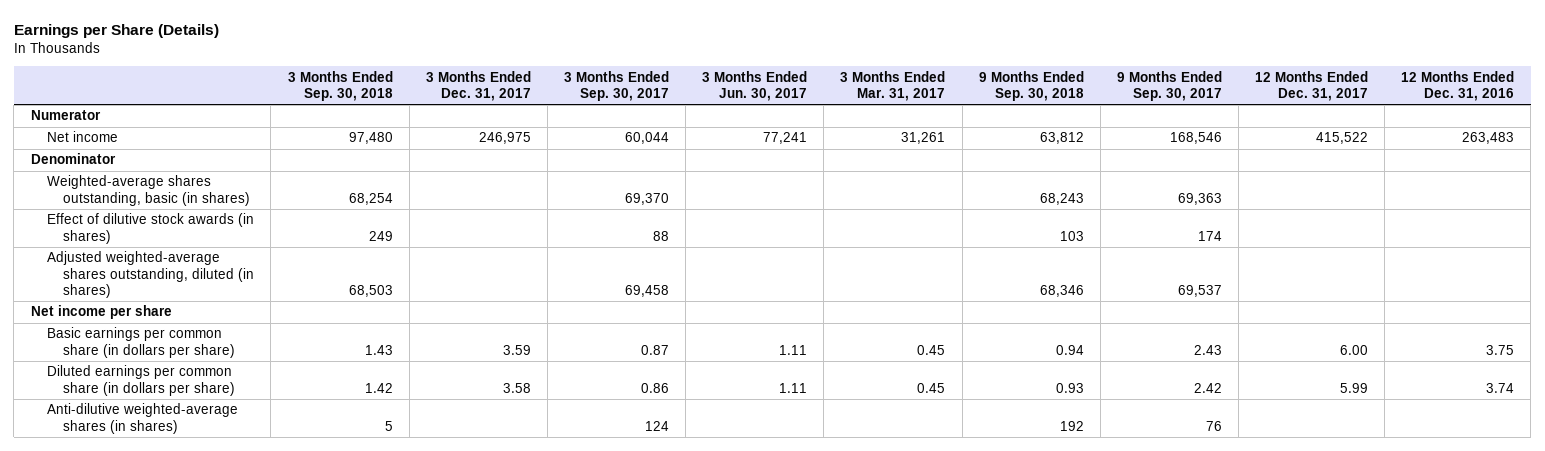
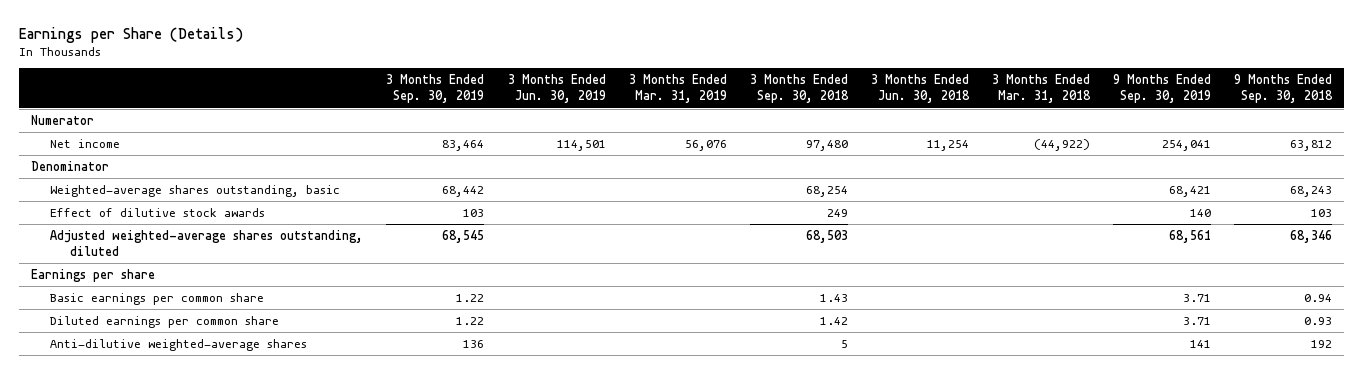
- | 3 Months Ended Sep. 30, 2018 | 3 Months Ended Dec. 31, 2017 | 3 Months Ended Sep. 30, 2017 | 3 Months Ended Jun. 30, 2017 | 3 Months Ended Mar. 31, 2017 | 9 Months Ended Sep. 30, 2018 | 9 Months Ended Sep. 30, 2017 | 12 Months Ended Dec. 31, 2017 | 12 Months Ended Dec. 31, 2016
+ | 3 Months Ended Sep. 30, 2019 | 3 Months Ended Jun. 30, 2019 | 3 Months Ended Mar. 31, 2019 | 3 Months Ended Sep. 30, 2018 | 3 Months Ended Jun. 30, 2018 | 3 Months Ended Mar. 31, 2018 | 9 Months Ended Sep. 30, 2019 | 9 Months Ended Sep. 30, 2018
- Weighted-average shares outstanding, basic (in shares) | 68,254 | | 69,370 | | | 68,243 | 69,363 | |
- Effect of dilutive stock awards (in shares) | 249 | | 88 | | | 103 | 174 | |
- Adjusted weighted-average shares outstanding, diluted (in shares) | 68,503 | | 69,458 | | | 68,346 | 69,537 | |
- Net income per share
- Basic earnings per common share (in dollars per share) | 1.43 | 3.59 | 0.87 | 1.11 | 0.45 | 0.94 | 2.43 | 6.00 | 3.75
- Diluted earnings per common share (in dollars per share) | 1.42 | 3.58 | 0.86 | 1.11 | 0.45 | 0.93 | 2.42 | 5.99 | 3.74
- Anti-dilutive weighted-average shares (in shares) | 5 | | 124 | | | 192 | 76 | |
+ Weighted-average shares outstanding, basic | 68,442 | | | 68,254 | | | 68,421 | 68,243
+ Effect of dilutive stock awards | 103 | | | 249 | | | 140 | 103
+ Adjusted weighted-average shares outstanding, diluted | 68,545 | | | 68,503 | | | 68,561 | 68,346
+ Earnings per share
+ Basic earnings per common share | 1.22 | | | 1.43 | | | 3.71 | 0.94
+ Diluted earnings per common share | 1.22 | | | 1.42 | | | 3.71 | 0.93
+ Anti-dilutive weighted-average shares | 136 | | | 5 | | | 141 | 192

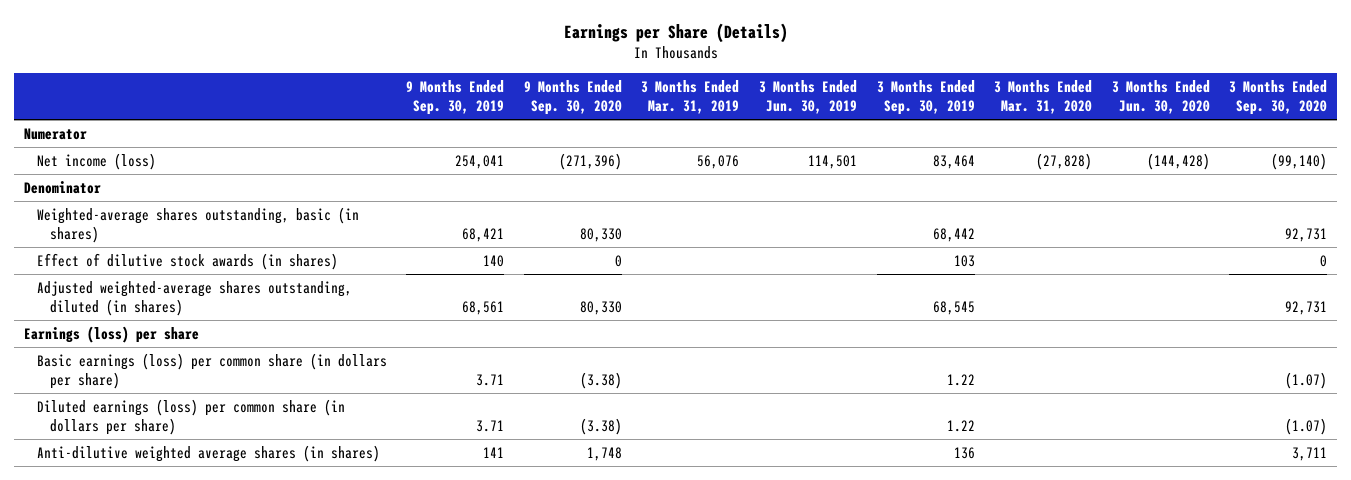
- | 3 Months Ended Sep. 30, 2019 | 3 Months Ended Jun. 30, 2019 | 3 Months Ended Mar. 31, 2019 | 3 Months Ended Sep. 30, 2018 | 3 Months Ended Jun. 30, 2018 | 3 Months Ended Mar. 31, 2018 | 9 Months Ended Sep. 30, 2019 | 9 Months Ended Sep. 30, 2018
+ | 9 Months Ended Sep. 30, 2019 | 9 Months Ended Sep. 30, 2020 | 3 Months Ended Mar. 31, 2019 | 3 Months Ended Jun. 30, 2019 | 3 Months Ended Sep. 30, 2019 | 3 Months Ended Mar. 31, 2020 | 3 Months Ended Jun. 30, 2020 | 3 Months Ended Sep. 30, 2020
- Net income | 83,464 | 114,501 | 56,076 | 97,480 | 11,254 | (44,922) | 254,041 | 63,812
+ Net income (loss) | 254,041 | (271,396) | 56,076 | 114,501 | 83,464 | (27,828) | (144,428) | (99,140)
- Weighted-average shares outstanding, basic | 68,442 | | | 68,254 | | | 68,421 | 68,243
- Effect of dilutive stock awards | 103 | | | 249 | | | 140 | 103
- Adjusted weighted-average shares outstanding, diluted | 68,545 | | | 68,503 | | | 68,561 | 68,346
- Earnings per share
- Basic earnings per common share | 1.22 | | | 1.43 | | | 3.71 | 0.94
- Diluted earnings per common share | 1.22 | | | 1.42 | | | 3.71 | 0.93
- Anti-dilutive weighted-average shares | 136 | | | 5 | | | 141 | 192
+ Weighted-average shares outstanding, basic (in shares) | 68,421 | 80,330 | | | 68,442 | | | 92,731
+ Effect of dilutive stock awards (in shares) | 140 | 0 | | | 103 | | | 0
+ Adjusted weighted-average shares outstanding, diluted (in shares) | 68,561 | 80,330 | | | 68,545 | | | 92,731
+ Earnings (loss) per share
+ Basic earnings (loss) per common share (in dollars per share) | 3.71 | (3.38) | | | 1.22 | | | (1.07)
+ Diluted earnings (loss) per common share (in dollars per share) | 3.71 | (3.38) | | | 1.22 | | | (1.07)
+ Anti-dilutive weighted average shares (in shares) | 141 | 1,748 | | | 136 | | | 3,711

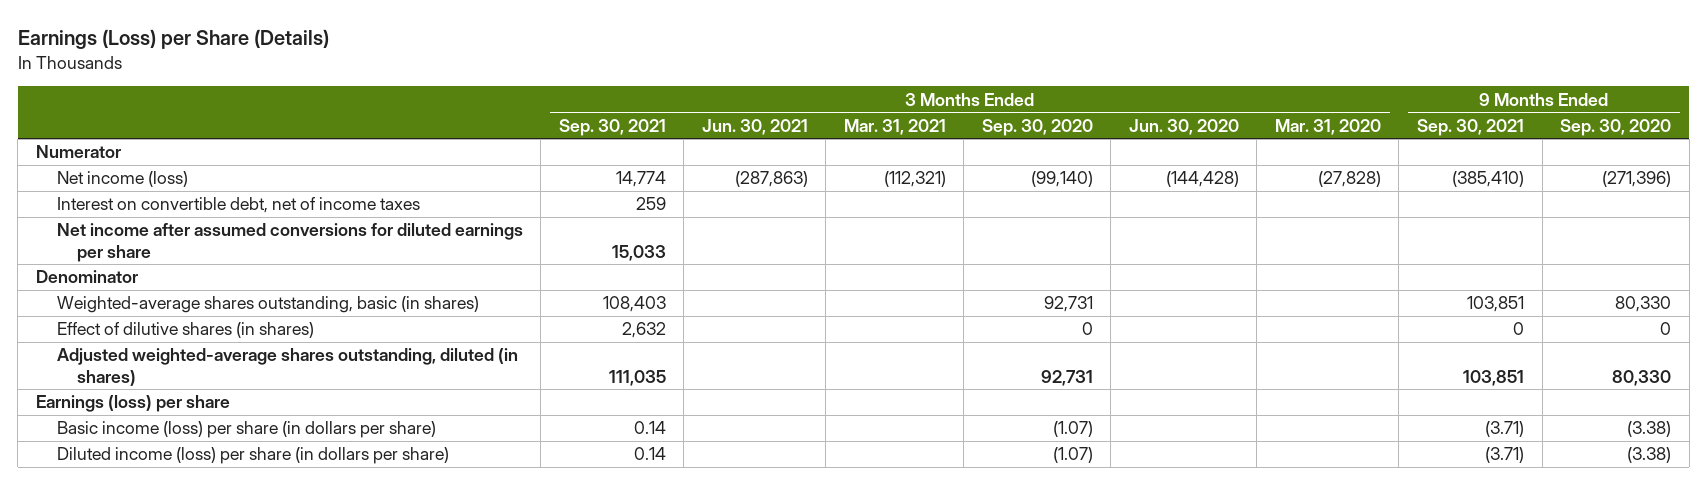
- Earnings per Share (Details)
+ Earnings (Loss) per Share (Details)
- | 9 Months Ended Sep. 30, 2019 | 9 Months Ended Sep. 30, 2020 | 3 Months Ended Mar. 31, 2019 | 3 Months Ended Jun. 30, 2019 | 3 Months Ended Sep. 30, 2019 | 3 Months Ended Mar. 31, 2020 | 3 Months Ended Jun. 30, 2020 | 3 Months Ended Sep. 30, 2020
+ | 3 Months Ended Sep. 30, 2021 | 3 Months Ended Jun. 30, 2021 | 3 Months Ended Mar. 31, 2021 | 3 Months Ended Sep. 30, 2020 | 3 Months Ended Jun. 30, 2020 | 3 Months Ended Mar. 31, 2020 | 9 Months Ended Sep. 30, 2021 | 9 Months Ended Sep. 30, 2020
+ Interest on convertible debt, net of income taxes | 259 | | | | | | |
+ Net income after assumed conversions for diluted earnings per share | 15,033 | | | | | | |
- Effect of dilutive stock awards (in shares) | 140 | 0 | | | 103 | | | 0
+ Effect of dilutive shares (in shares) | 2,632 | | | 0 | | | 0 | 0
- Basic earnings (loss) per common share (in dollars per share) | 3.71 | (3.38) | | | 1.22 | | | (1.07)
- Diluted earnings (loss) per common share (in dollars per share) | 3.71 | (3.38) | | | 1.22 | | | (1.07)
- Anti-dilutive weighted average shares (in shares) | 141 | 1,748 | | | 136 | | | 3,711
+ Basic income (loss) per share (in dollars per share) | 0.14 | | | (1.07) | | | (3.71) | (3.38)
+ Diluted income (loss) per share (in dollars per share) | 0.14 | | | (1.07) | | | (3.71) | (3.38)

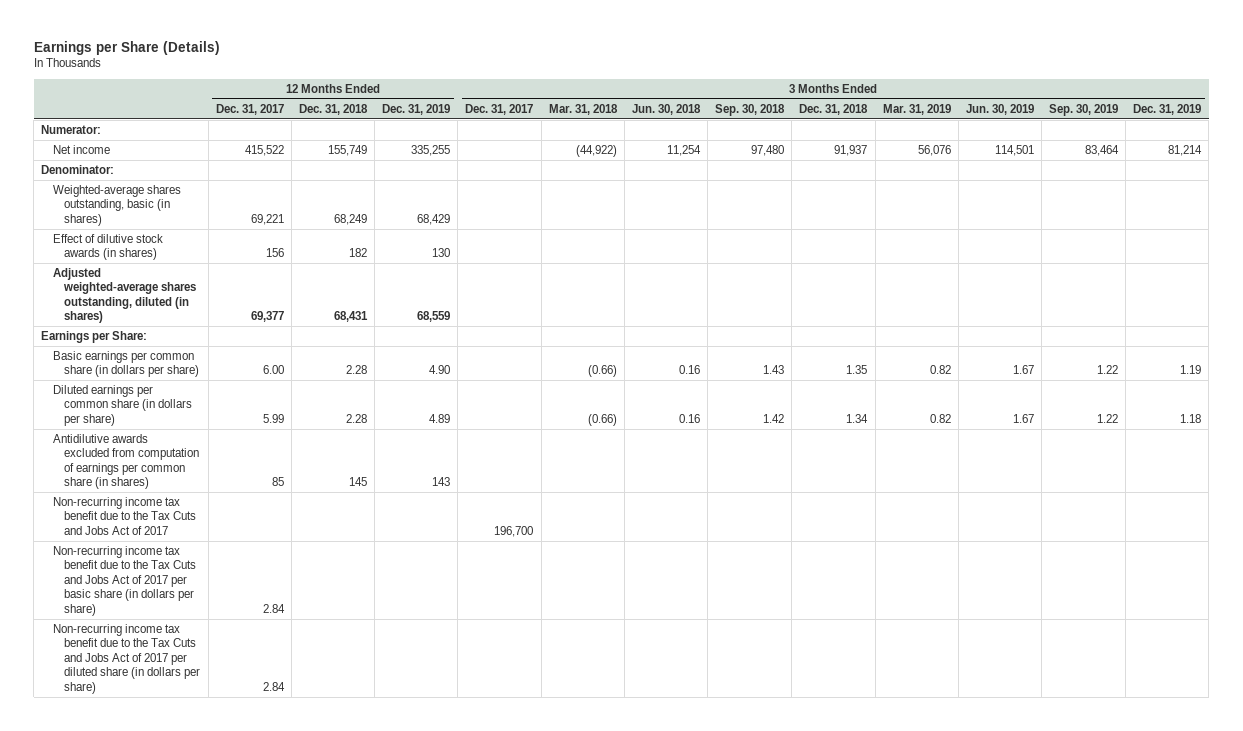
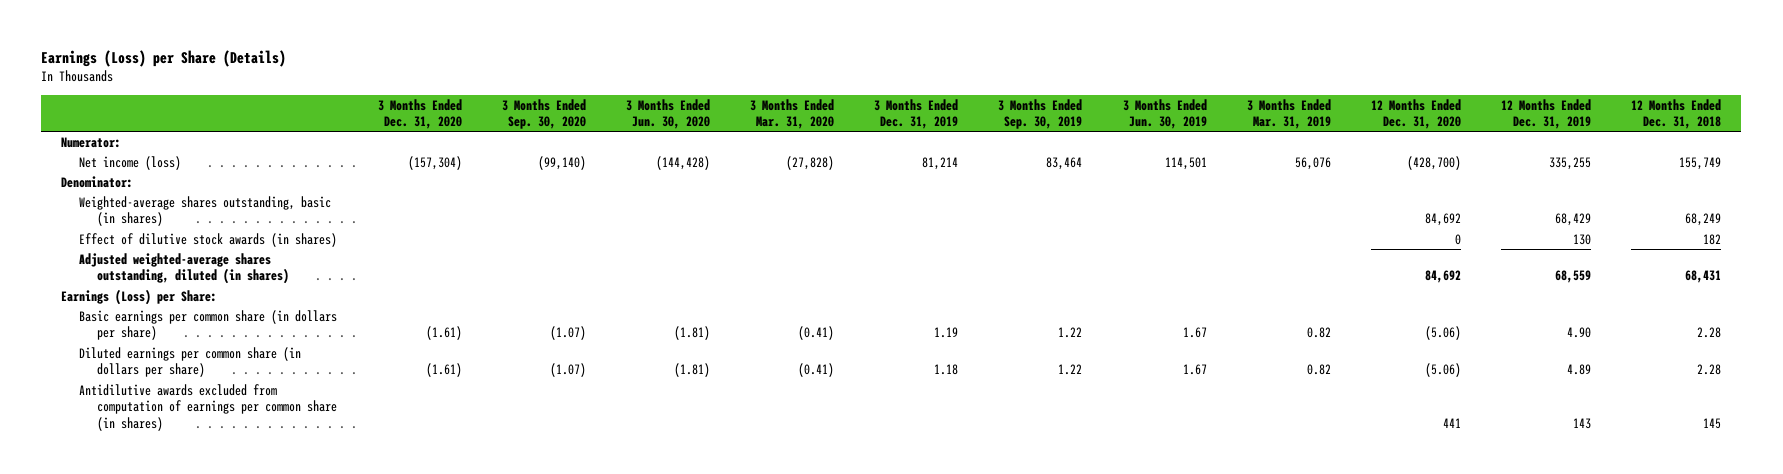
- Earnings per Share (Details)
+ Earnings (Loss) per Share (Details)
- | 12 Months Ended Dec. 31, 2017 | 12 Months Ended Dec. 31, 2018 | 12 Months Ended Dec. 31, 2019 | 3 Months Ended Dec. 31, 2017 | 3 Months Ended Mar. 31, 2018 | 3 Months Ended Jun. 30, 2018 | 3 Months Ended Sep. 30, 2018 | 3 Months Ended Dec. 31, 2018 | 3 Months Ended Mar. 31, 2019 | 3 Months Ended Jun. 30, 2019 | 3 Months Ended Sep. 30, 2019 | 3 Months Ended Dec. 31, 2019
+ | 3 Months Ended Dec. 31, 2020 | 3 Months Ended Sep. 30, 2020 | 3 Months Ended Jun. 30, 2020 | 3 Months Ended Mar. 31, 2020 | 3 Months Ended Dec. 31, 2019 | 3 Months Ended Sep. 30, 2019 | 3 Months Ended Jun. 30, 2019 | 3 Months Ended Mar. 31, 2019 | 12 Months Ended Dec. 31, 2020 | 12 Months Ended Dec. 31, 2019 | 12 Months Ended Dec. 31, 2018
- Net income | 415,522 | 155,749 | 335,255 | | (44,922) | 11,254 | 97,480 | 91,937 | 56,076 | 114,501 | 83,464 | 81,214
+ Net income (loss) | (157,304) | (99,140) | (144,428) | (27,828) | 81,214 | 83,464 | 114,501 | 56,076 | (428,700) | 335,255 | 155,749
- Earnings per Share:
+ Earnings (Loss) per Share:
- Non-recurring income tax benefit due to the Tax Cuts and Jobs Act of 2017 | | | | 196,700 | | | | | | | |
- Non-recurring income tax benefit due to the Tax Cuts and Jobs Act of 2017 per basic share (in dollars per share) | 2.84 | | | | | | | | | | |
- Non-recurring income tax benefit due to the Tax Cuts and Jobs Act of 2017 per diluted share (in dollars per share) | 2.84 | | | | | | | | | | |

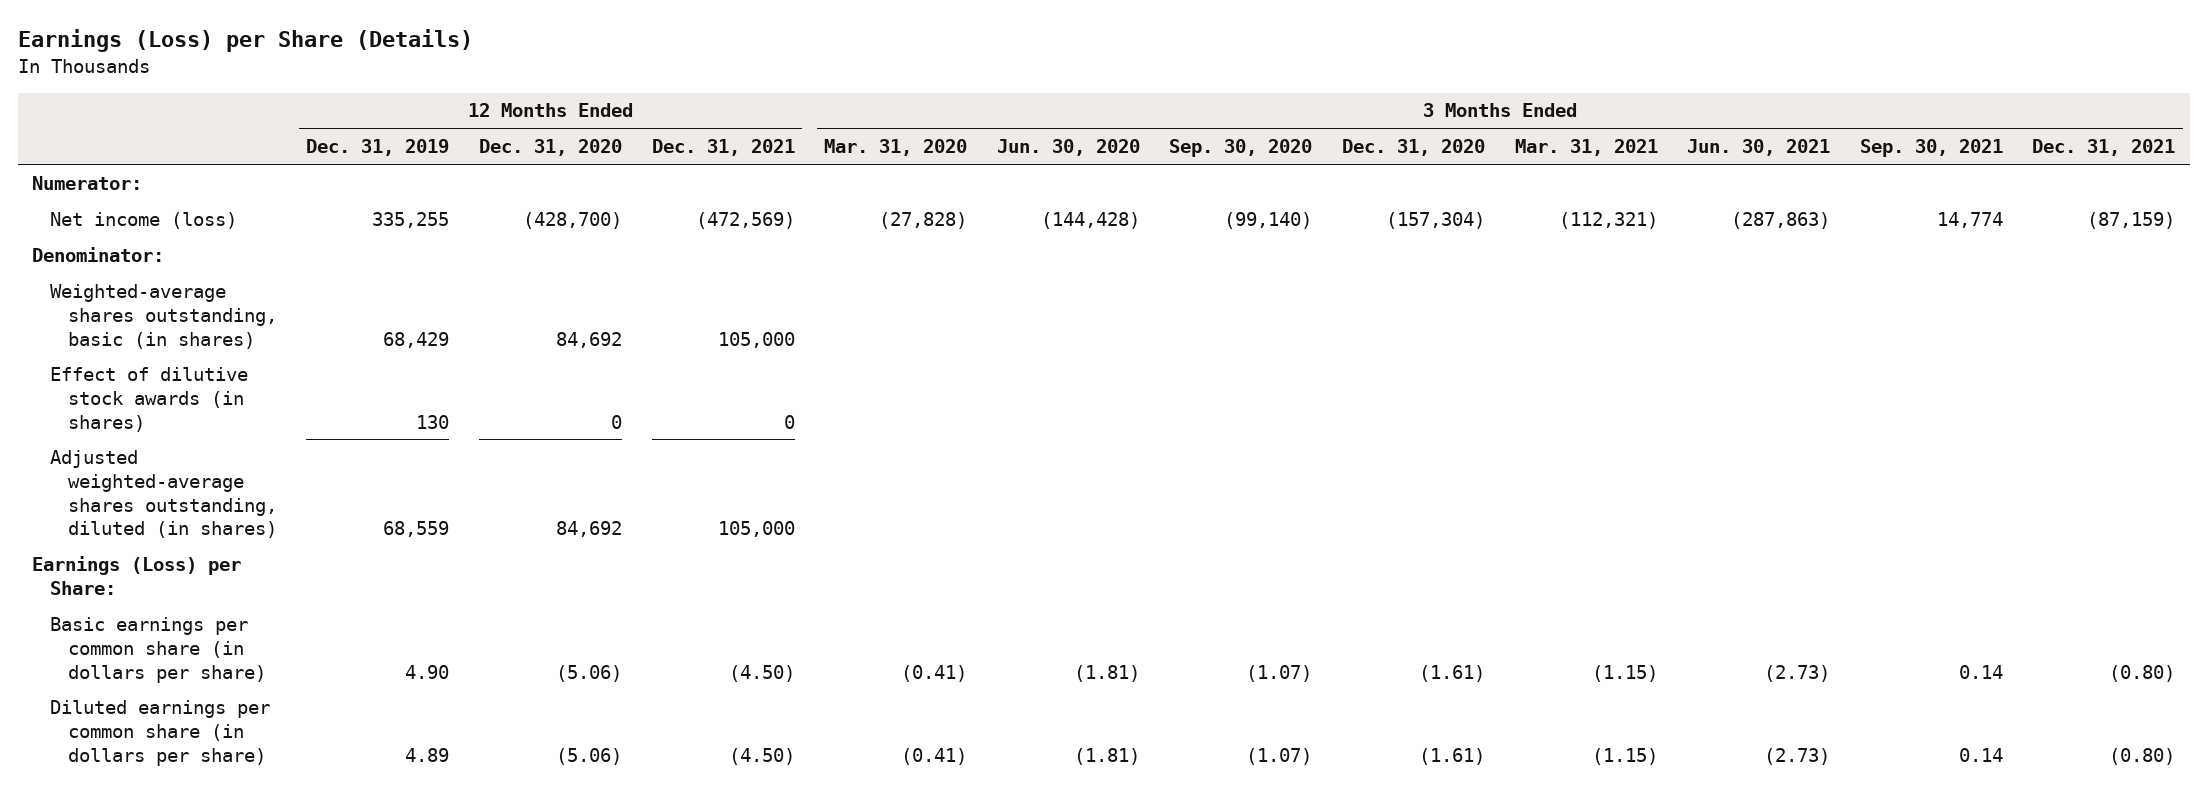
- | 3 Months Ended Dec. 31, 2020 | 3 Months Ended Sep. 30, 2020 | 3 Months Ended Jun. 30, 2020 | 3 Months Ended Mar. 31, 2020 | 3 Months Ended Dec. 31, 2019 | 3 Months Ended Sep. 30, 2019 | 3 Months Ended Jun. 30, 2019 | 3 Months Ended Mar. 31, 2019 | 12 Months Ended Dec. 31, 2020 | 12 Months Ended Dec. 31, 2019 | 12 Months Ended Dec. 31, 2018
+ | 12 Months Ended Dec. 31, 2019 | 12 Months Ended Dec. 31, 2020 | 12 Months Ended Dec. 31, 2021 | 3 Months Ended Mar. 31, 2020 | 3 Months Ended Jun. 30, 2020 | 3 Months Ended Sep. 30, 2020 | 3 Months Ended Dec. 31, 2020 | 3 Months Ended Mar. 31, 2021 | 3 Months Ended Jun. 30, 2021 | 3 Months Ended Sep. 30, 2021 | 3 Months Ended Dec. 31, 2021
- Antidilutive awards excluded from computation of earnings per common share (in shares) | | | | | | | | | 441 | 143 | 145

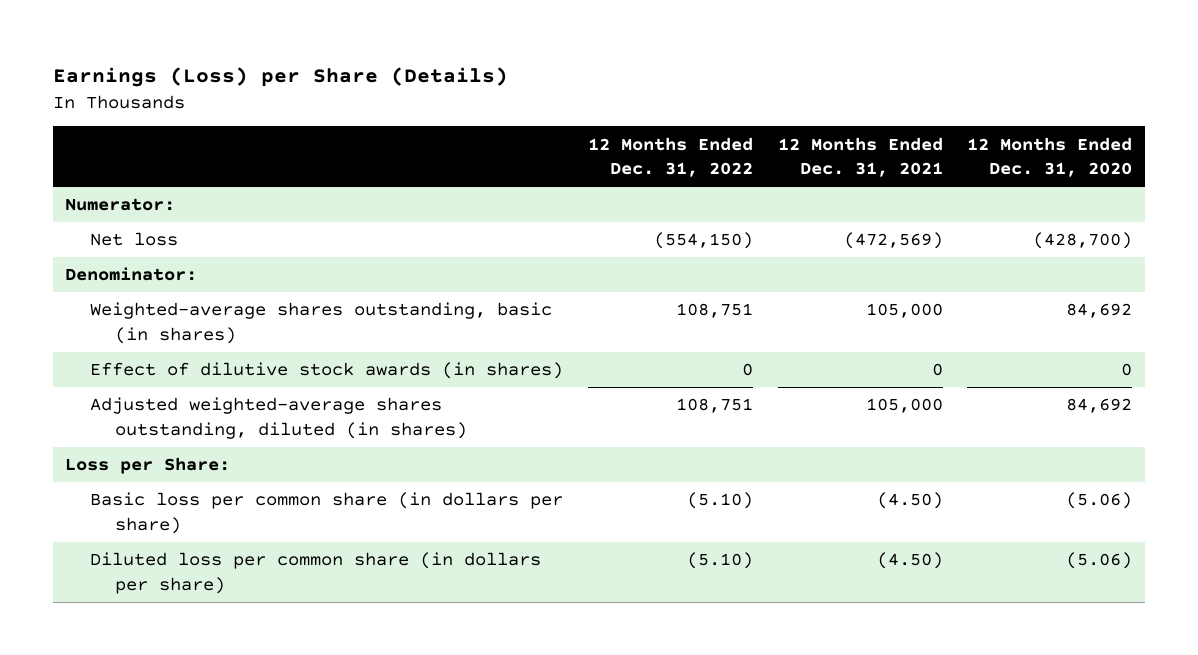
- | 12 Months Ended Dec. 31, 2019 | 12 Months Ended Dec. 31, 2020 | 12 Months Ended Dec. 31, 2021 | 3 Months Ended Mar. 31, 2020 | 3 Months Ended Jun. 30, 2020 | 3 Months Ended Sep. 30, 2020 | 3 Months Ended Dec. 31, 2020 | 3 Months Ended Mar. 31, 2021 | 3 Months Ended Jun. 30, 2021 | 3 Months Ended Sep. 30, 2021 | 3 Months Ended Dec. 31, 2021
+ | 12 Months Ended Dec. 31, 2022 | 12 Months Ended Dec. 31, 2021 | 12 Months Ended Dec. 31, 2020
- Net income (loss) | 335,255 | (428,700) | (472,569) | (27,828) | (144,428) | (99,140) | (157,304) | (112,321) | (287,863) | 14,774 | (87,159)
+ Net loss | (554,150) | (472,569) | (428,700)
- Earnings (Loss) per Share:
- Basic earnings per common share (in dollars per share) | 4.90 | (5.06) | (4.50) | (0.41) | (1.81) | (1.07) | (1.61) | (1.15) | (2.73) | 0.14 | (0.80)
- Diluted earnings per common share (in dollars per share) | 4.89 | (5.06) | (4.50) | (0.41) | (1.81) | (1.07) | (1.61) | (1.15) | (2.73) | 0.14 | (0.80)
+ Loss per Share:
+ Basic loss per common share (in dollars per share) | (5.10) | (4.50) | (5.06)
+ Diluted loss per common share (in dollars per share) | (5.10) | (4.50) | (5.06)

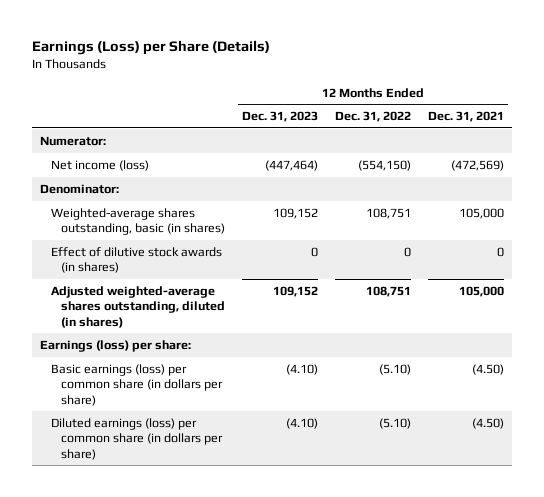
- | 12 Months Ended Dec. 31, 2022 | 12 Months Ended Dec. 31, 2021 | 12 Months Ended Dec. 31, 2020
+ | 12 Months Ended Dec. 31, 2023 | 12 Months Ended Dec. 31, 2022 | 12 Months Ended Dec. 31, 2021
- Net loss | (554,150) | (472,569) | (428,700)
+ Net income (loss) | (447,464) | (554,150) | (472,569)
- Loss per Share:
- Basic loss per common share (in dollars per share) | (5.10) | (4.50) | (5.06)
- Diluted loss per common share (in dollars per share) | (5.10) | (4.50) | (5.06)
+ Earnings (loss) per share:
+ Basic earnings (loss) per common share (in dollars per share) | (4.10) | (5.10) | (4.50)
+ Diluted earnings (loss) per common share (in dollars per share) | (4.10) | (5.10) | (4.50)

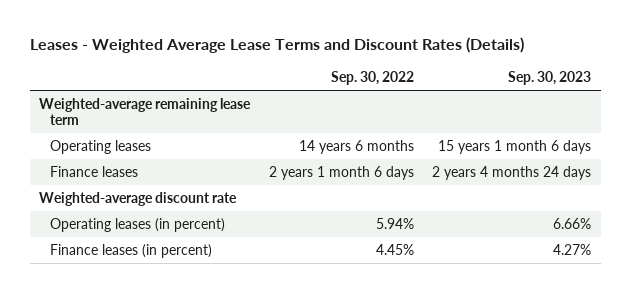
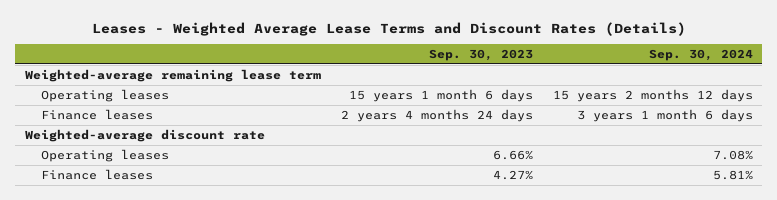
- | Sep. 30, 2022 | Sep. 30, 2023
+ | Sep. 30, 2023 | Sep. 30, 2024
- Operating leases (in percent) | 5.94% | 6.66%
- Finance leases (in percent) | 4.45% | 4.27%
+ Operating leases | 6.66% | 7.08%
+ Finance leases | 4.27% | 5.81%

